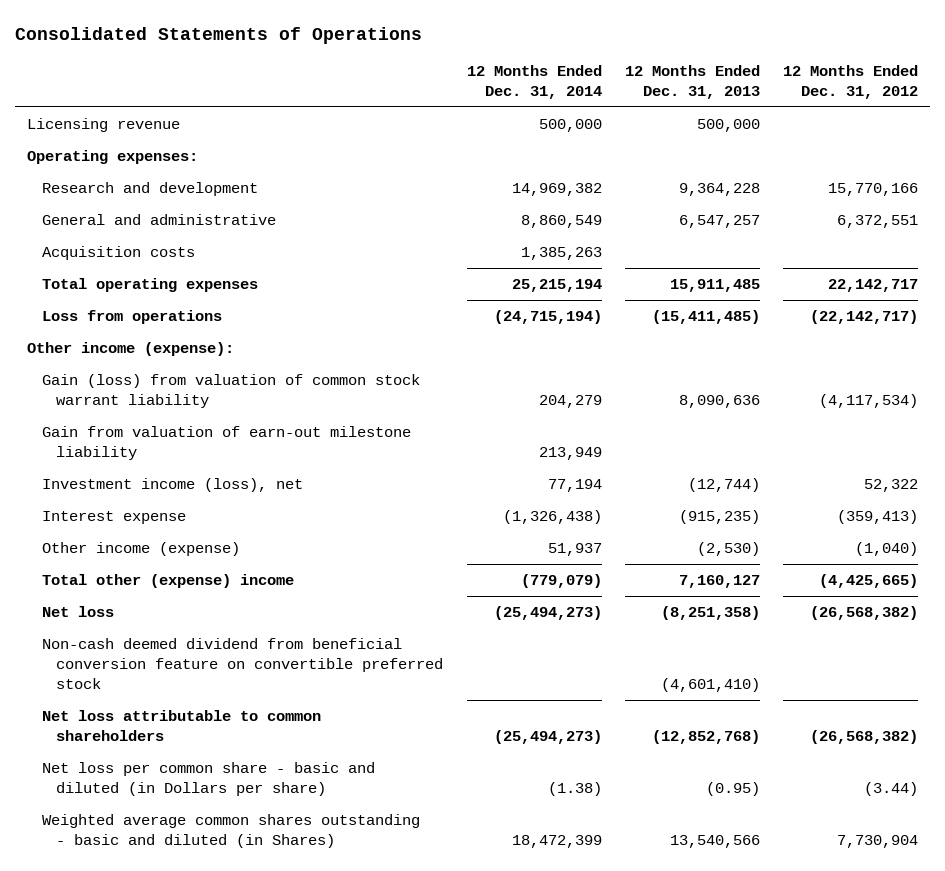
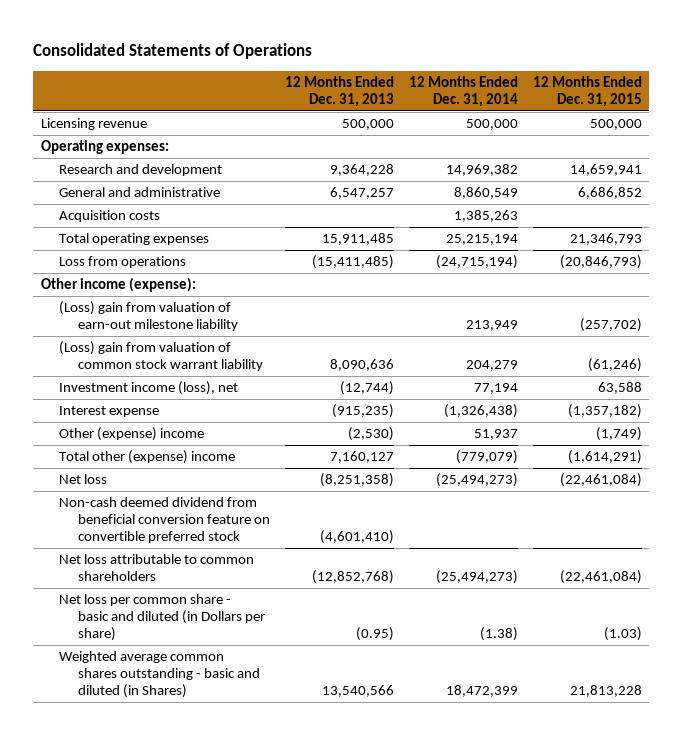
- | 12 Months Ended Dec. 31, 2014 | 12 Months Ended Dec. 31, 2013 | 12 Months Ended Dec. 31, 2012
+ | 12 Months Ended Dec. 31, 2013 | 12 Months Ended Dec. 31, 2014 | 12 Months Ended Dec. 31, 2015
- Gain (loss) from valuation of common stock warrant liability | 204,279 | 8,090,636 | (4,117,534)
- Gain from valuation of earn-out milestone liability | 213,949 | |
+ (Loss) gain from valuation of earn-out milestone liability | | 213,949 | (257,702)
+ (Loss) gain from valuation of common stock warrant liability | 8,090,636 | 204,279 | (61,246)
- Other income (expense) | 51,937 | (2,530) | (1,040)
+ Other (expense) income | (2,530) | 51,937 | (1,749)

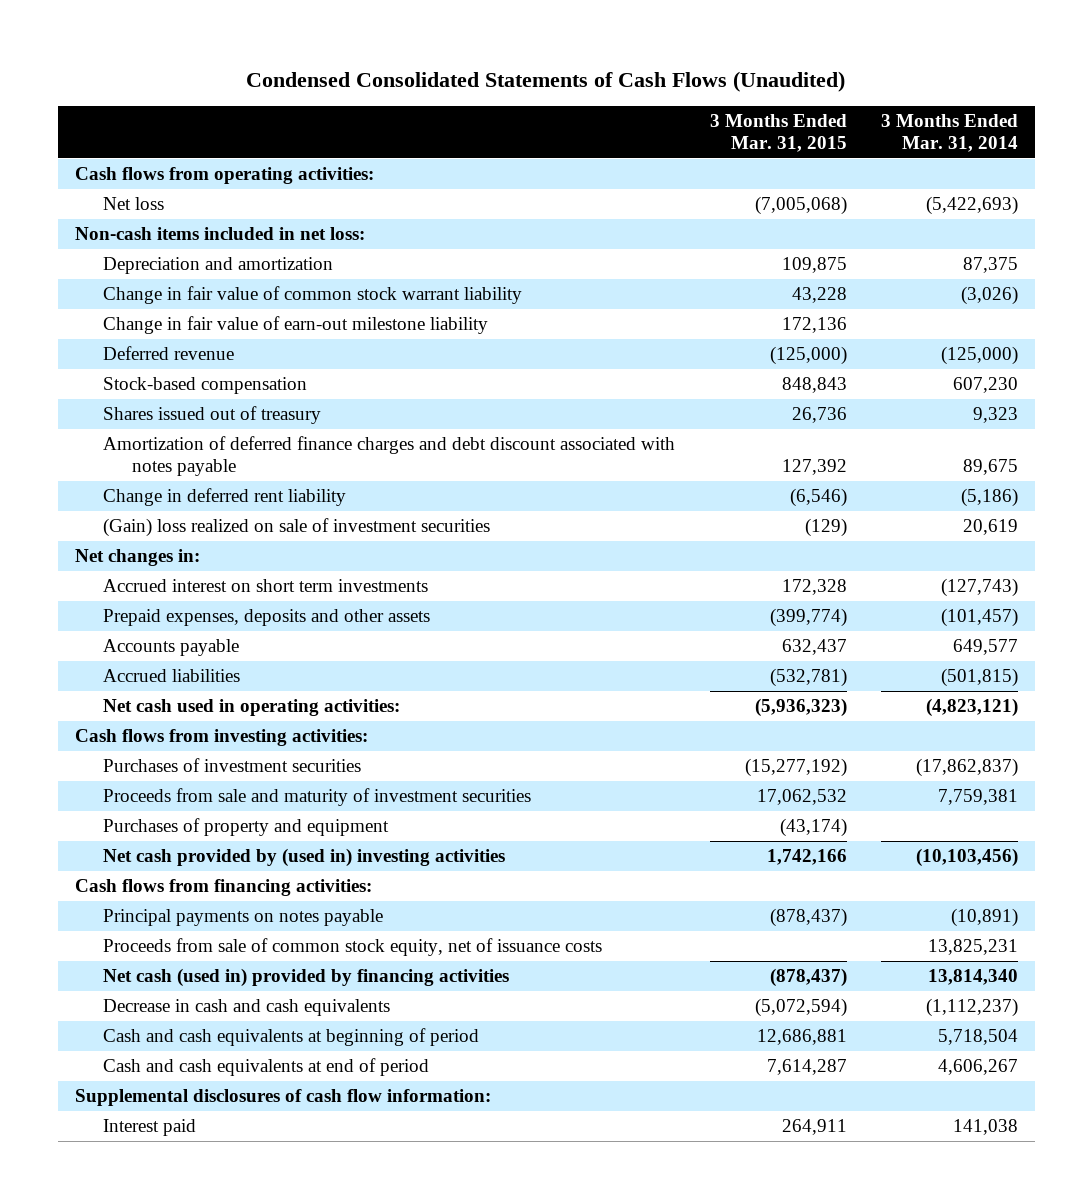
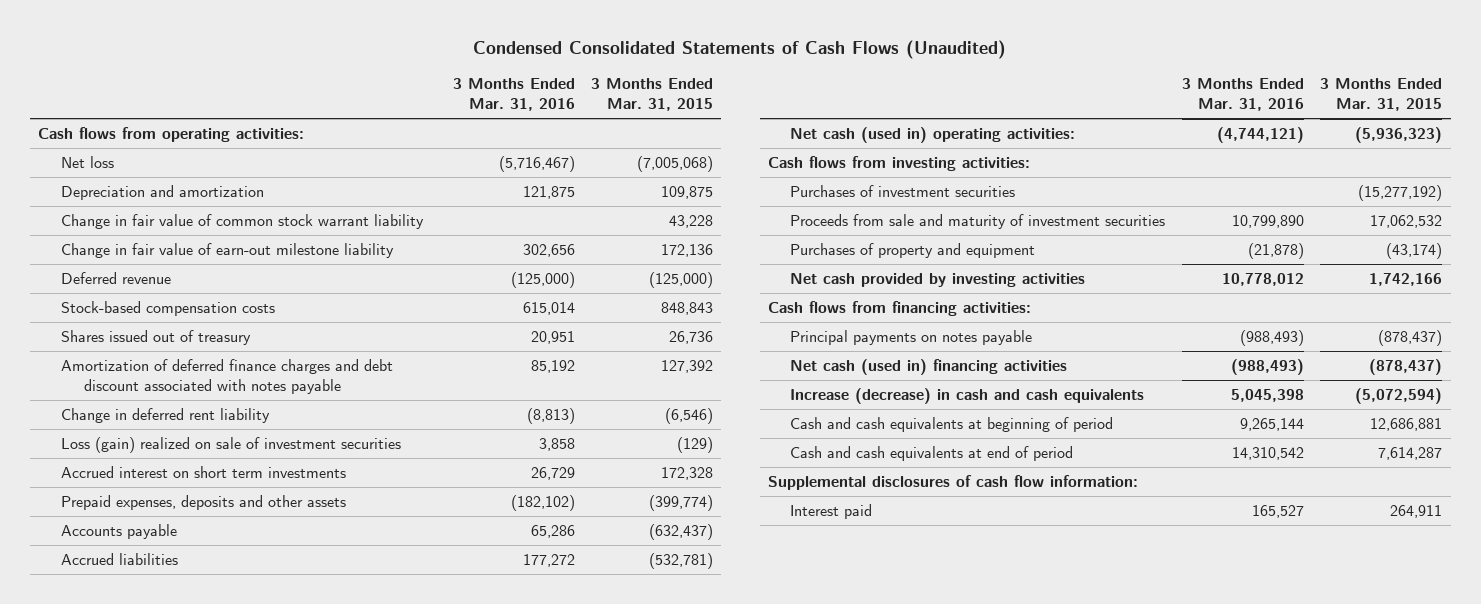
- | 3 Months Ended Mar. 31, 2015 | 3 Months Ended Mar. 31, 2014
+ | 3 Months Ended Mar. 31, 2016 | 3 Months Ended Mar. 31, 2015
- Non-cash items included in net loss:
- Stock-based compensation | 848,843 | 607,230
+ Stock-based compensation costs | 615,014 | 848,843
- (Gain) loss realized on sale of investment securities | (129) | 20,619
- Net changes in:
+ Loss (gain) realized on sale of investment securities | 3,858 | (129)
- Accounts payable | 632,437 | 649,577
+ Accounts payable | 65,286 | (632,437)
- Net cash used in operating activities: | (5,936,323) | (4,823,121)
+ Net cash (used in) operating activities: | (4,744,121) | (5,936,323)
- Net cash provided by (used in) investing activities | 1,742,166 | (10,103,456)
+ Net cash provided by investing activities | 10,778,012 | 1,742,166
- Proceeds from sale of common stock equity, net of issuance costs | | 13,825,231
- Net cash (used in) provided by financing activities | (878,437) | 13,814,340
- Decrease in cash and cash equivalents | (5,072,594) | (1,112,237)
+ Net cash (used in) financing activities | (988,493) | (878,437)
+ Increase (decrease) in cash and cash equivalents | 5,045,398 | (5,072,594)

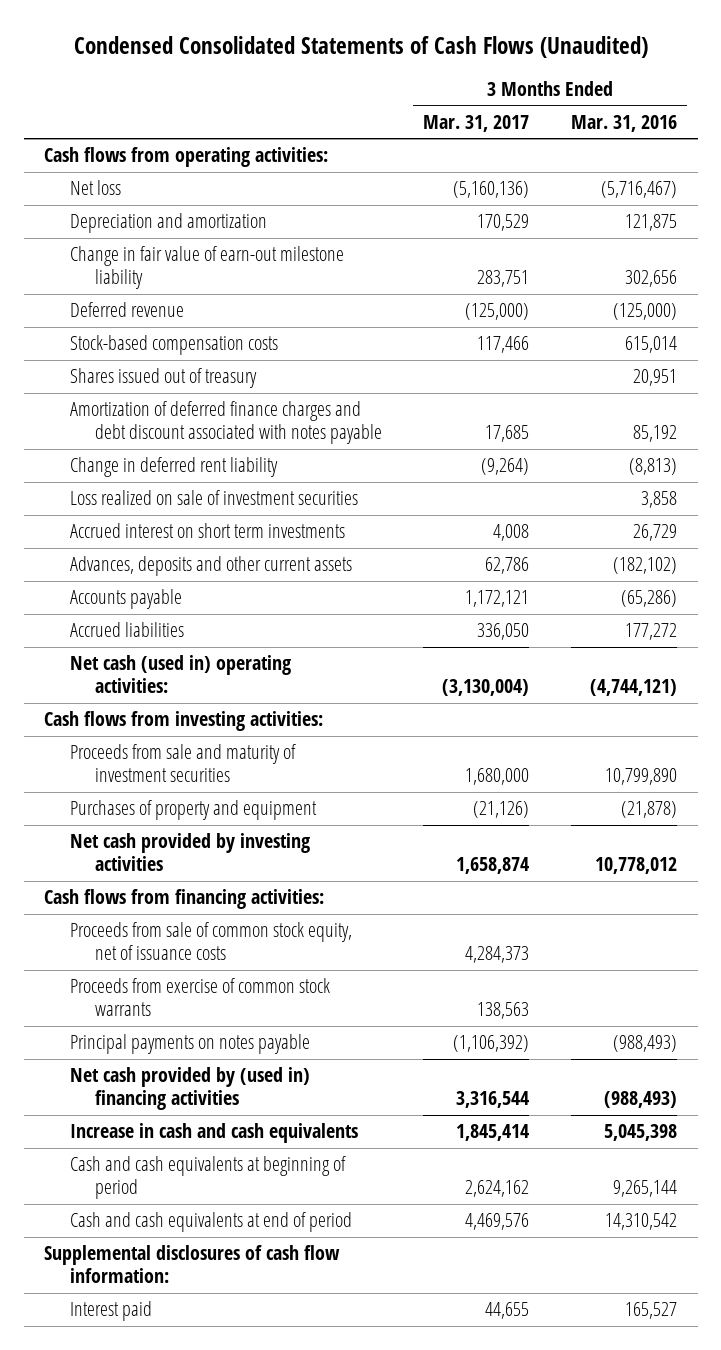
- | 3 Months Ended Mar. 31, 2016 | 3 Months Ended Mar. 31, 2015
+ | 3 Months Ended Mar. 31, 2017 | 3 Months Ended Mar. 31, 2016
- Change in fair value of common stock warrant liability | | 43,228
- Loss (gain) realized on sale of investment securities | 3,858 | (129)
+ Loss realized on sale of investment securities | | 3,858
- Prepaid expenses, deposits and other assets | (182,102) | (399,774)
- Accounts payable | 65,286 | (632,437)
+ Advances, deposits and other current assets | 62,786 | (182,102)
+ Accounts payable | 1,172,121 | (65,286)
- Purchases of investment securities | | (15,277,192)
+ Proceeds from sale of common stock equity, net of issuance costs | 4,284,373 |
+ Proceeds from exercise of common stock warrants | 138,563 |
- Net cash (used in) financing activities | (988,493) | (878,437)
- Increase (decrease) in cash and cash equivalents | 5,045,398 | (5,072,594)
+ Net cash provided by (used in) financing activities | 3,316,544 | (988,493)
+ Increase in cash and cash equivalents | 1,845,414 | 5,045,398

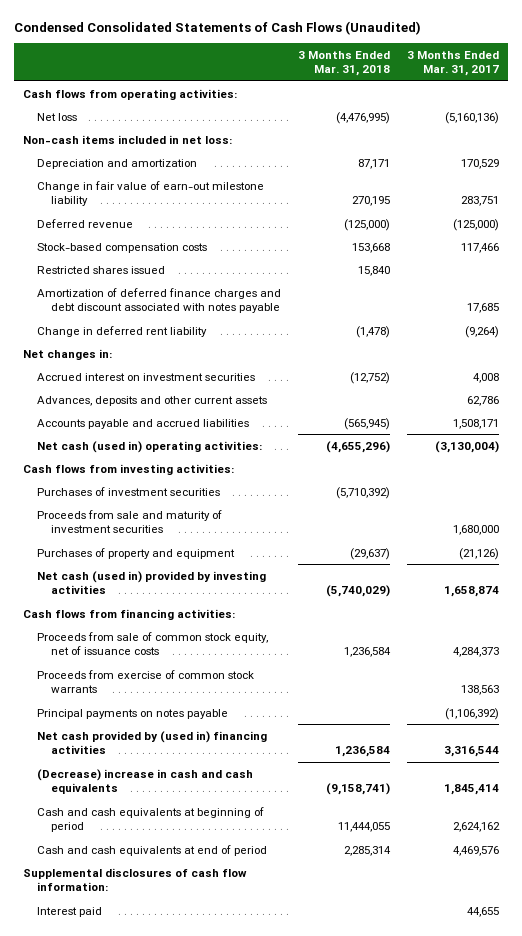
- | 3 Months Ended Mar. 31, 2017 | 3 Months Ended Mar. 31, 2016
+ | 3 Months Ended Mar. 31, 2018 | 3 Months Ended Mar. 31, 2017
+ Non-cash items included in net loss:
- Shares issued out of treasury | | 20,951
+ Restricted shares issued | 15,840 |
- Loss realized on sale of investment securities | | 3,858
- Accrued interest on short term investments | 4,008 | 26,729
+ Net changes in:
+ Accrued interest on investment securities | (12,752) | 4,008
- Accounts payable | 1,172,121 | (65,286)
- Accrued liabilities | 336,050 | 177,272
+ Accounts payable and accrued liabilities | (565,945) | 1,508,171
+ Purchases of investment securities | (5,710,392) |
- Net cash provided by investing activities | 1,658,874 | 10,778,012
+ Net cash (used in) provided by investing activities | (5,740,029) | 1,658,874
- Increase in cash and cash equivalents | 1,845,414 | 5,045,398
+ (Decrease) increase in cash and cash equivalents | (9,158,741) | 1,845,414

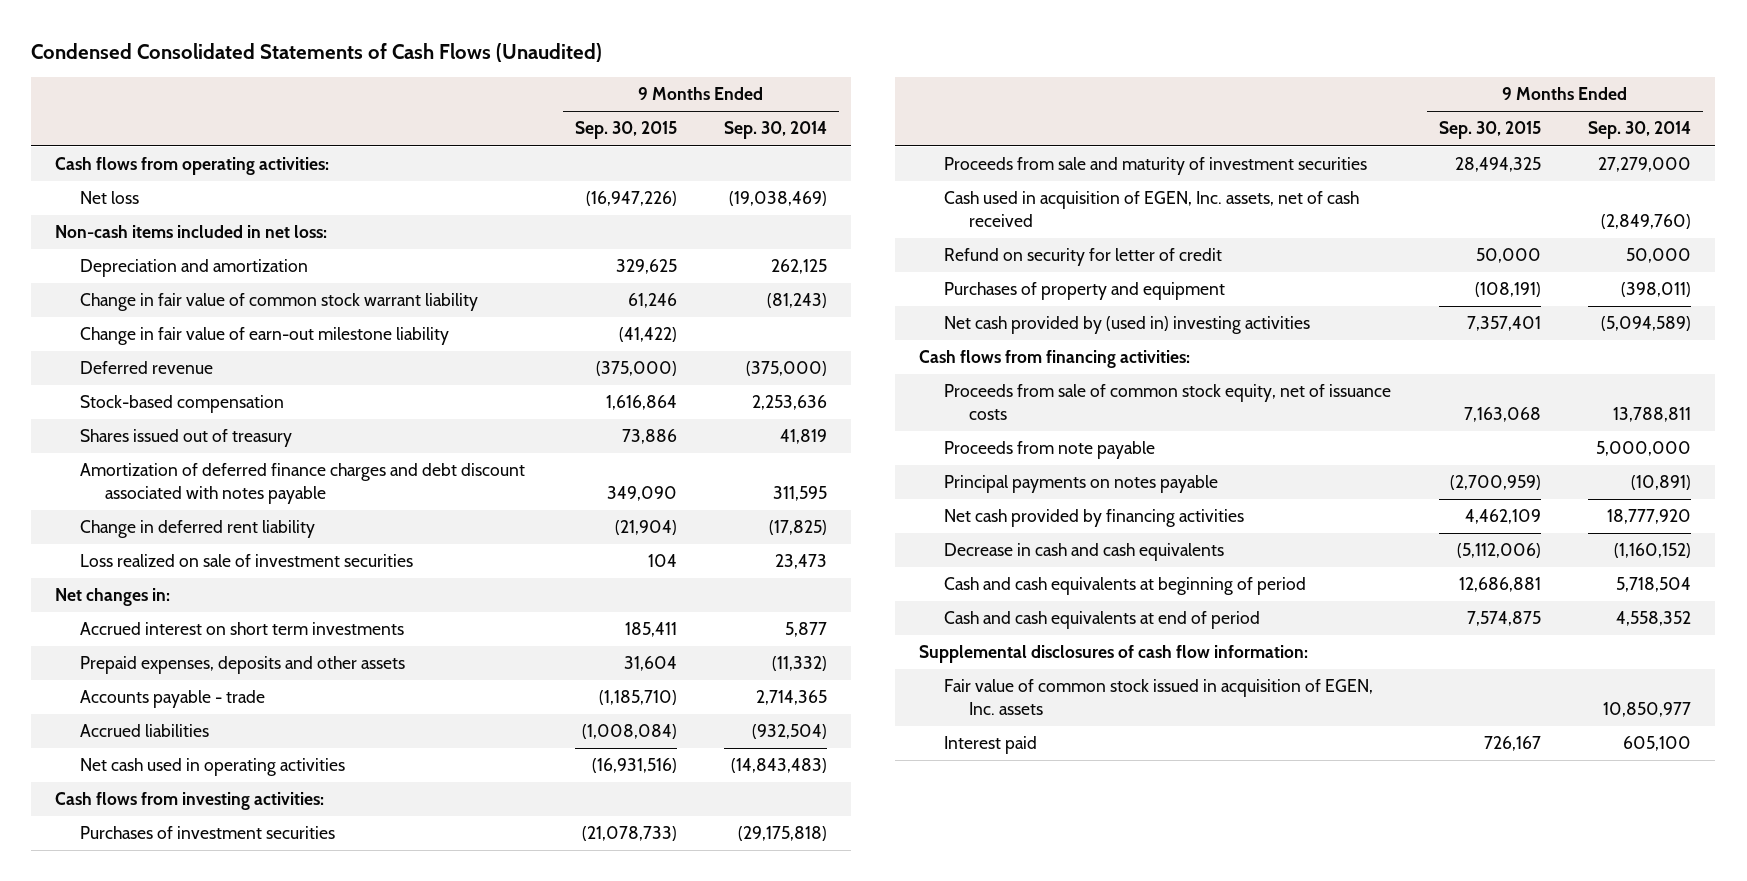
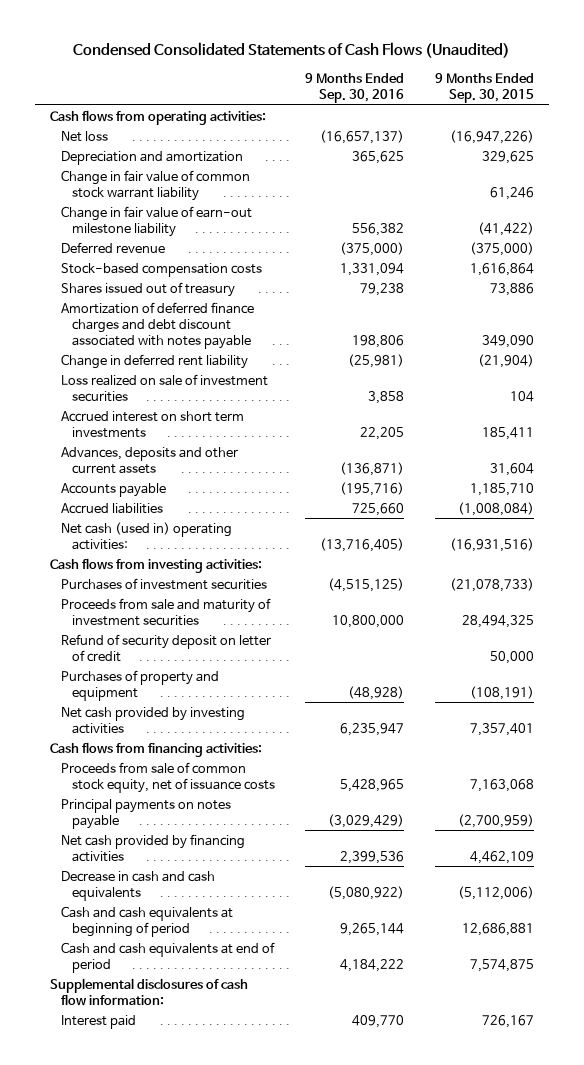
- | 9 Months Ended Sep. 30, 2015 | 9 Months Ended Sep. 30, 2014
+ | 9 Months Ended Sep. 30, 2016 | 9 Months Ended Sep. 30, 2015
- Non-cash items included in net loss:
- Stock-based compensation | 1,616,864 | 2,253,636
+ Stock-based compensation costs | 1,331,094 | 1,616,864
- Net changes in:
- Prepaid expenses, deposits and other assets | 31,604 | (11,332)
- Accounts payable - trade | (1,185,710) | 2,714,365
+ Advances, deposits and other current assets | (136,871) | 31,604
+ Accounts payable | (195,716) | 1,185,710
- Net cash used in operating activities | (16,931,516) | (14,843,483)
+ Net cash (used in) operating activities: | (13,716,405) | (16,931,516)
- Cash used in acquisition of EGEN, Inc. assets, net of cash received | | (2,849,760)
- Refund on security for letter of credit | 50,000 | 50,000
+ Refund of security deposit on letter of credit | | 50,000
- Net cash provided by (used in) investing activities | 7,357,401 | (5,094,589)
+ Net cash provided by investing activities | 6,235,947 | 7,357,401
- Proceeds from note payable | | 5,000,000
- Fair value of common stock issued in acquisition of EGEN, Inc. assets | | 10,850,977

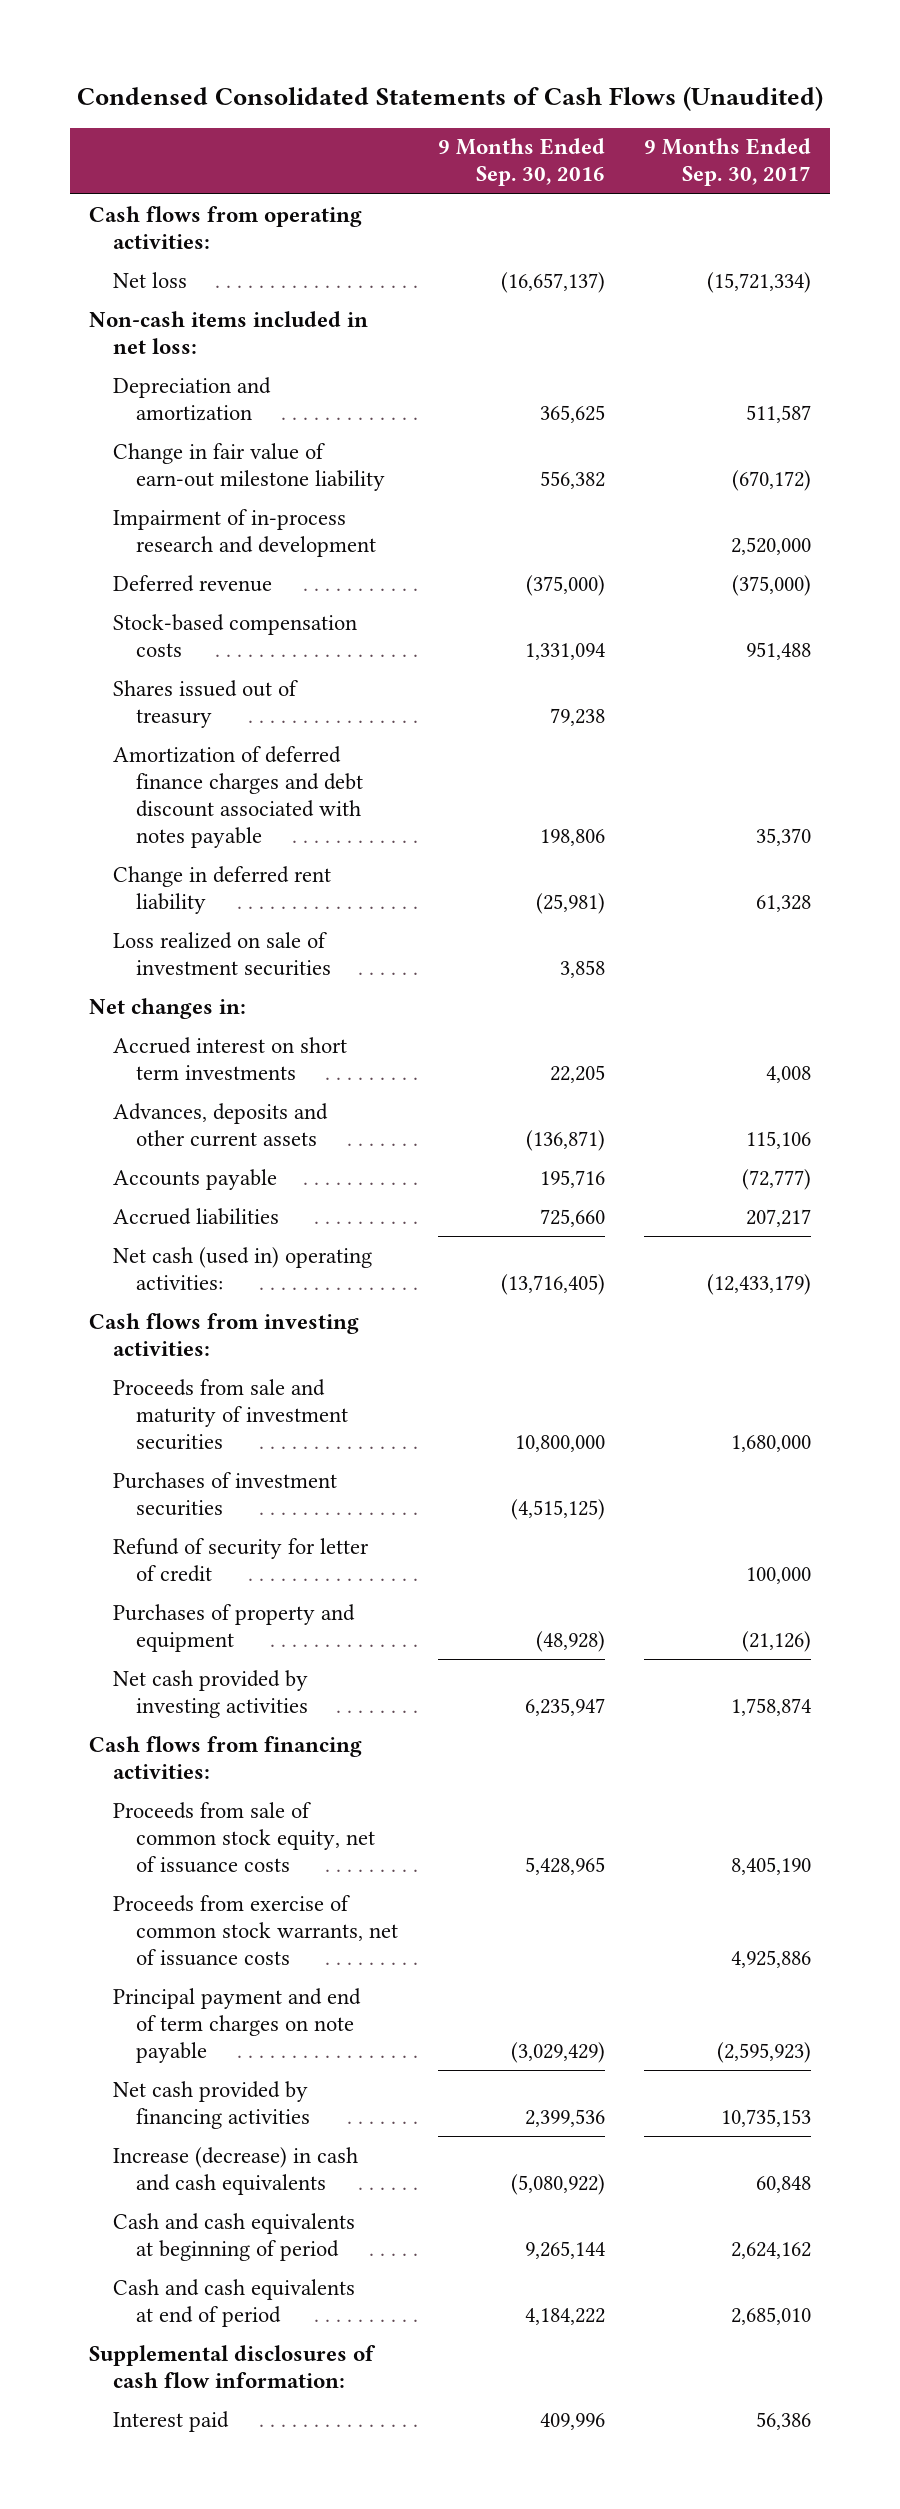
- | 9 Months Ended Sep. 30, 2016 | 9 Months Ended Sep. 30, 2015
+ | 9 Months Ended Sep. 30, 2016 | 9 Months Ended Sep. 30, 2017
+ Non-cash items included in net loss:
- Change in fair value of common stock warrant liability | | 61,246
+ Impairment of in-process research and development | | 2,520,000
+ Net changes in:
- Accounts payable | (195,716) | 1,185,710
+ Accounts payable | 195,716 | (72,777)
- Refund of security deposit on letter of credit | | 50,000
moved down: Purchases of investment securities | (4,515,125) |
+ Refund of security for letter of credit | | 100,000
- Principal payments on notes payable | (3,029,429) | (2,700,959)
+ Proceeds from exercise of common stock warrants, net of issuance costs | | 4,925,886
+ Principal payment and end of term charges on note payable | (3,029,429) | (2,595,923)
- Decrease in cash and cash equivalents | (5,080,922) | (5,112,006)
+ Increase (decrease) in cash and cash equivalents | (5,080,922) | 60,848
- Interest paid | 409,770 | 726,167
+ Interest paid | 409,996 | 56,386

